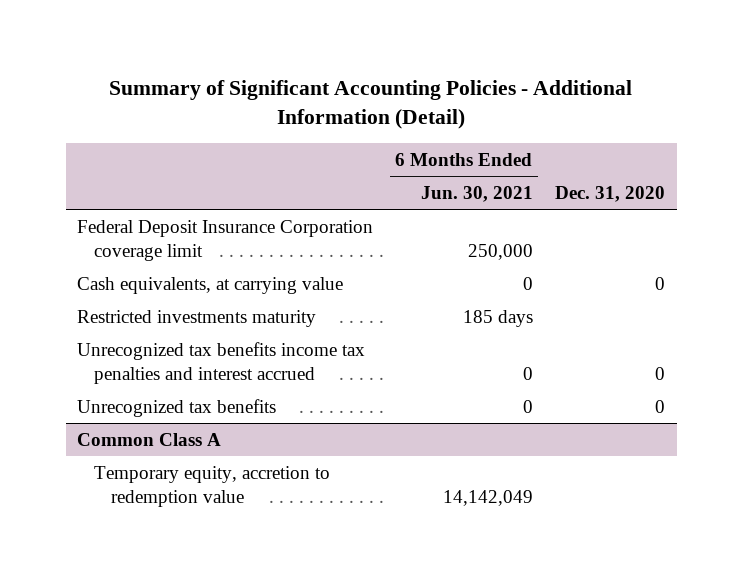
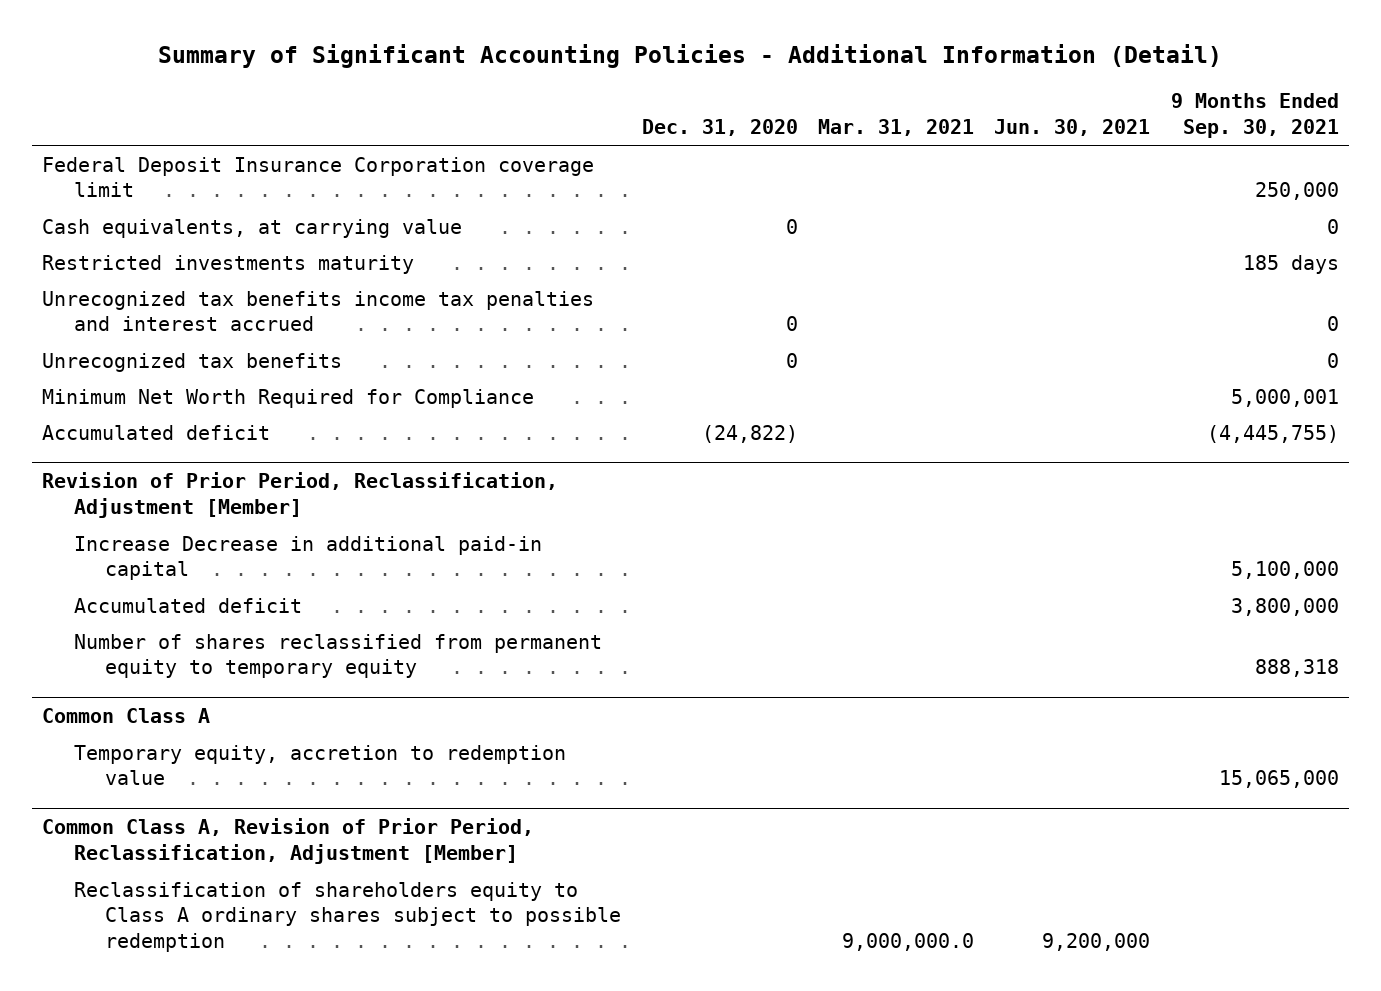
- | 6 Months Ended Jun. 30, 2021 | Dec. 31, 2020
+ | Dec. 31, 2020 | Mar. 31, 2021 | Jun. 30, 2021 | 9 Months Ended Sep. 30, 2021
+ Minimum Net Worth Required for Compliance | | | | 5,000,001
+ Accumulated deficit | (24,822) | | | (4,445,755)
+ Revision of Prior Period, Reclassification, Adjustment [Member]
+ Increase Decrease in additional paid-in capital | | | | 5,100,000
+ Accumulated deficit | | | | 3,800,000
+ Number of shares reclassified from permanent equity to temporary equity | | | | 888,318
+ Common Class A, Revision of Prior Period, Reclassification, Adjustment [Member]
+ Reclassification of shareholders equity to Class A ordinary shares subject to possible redemption | | 9,000,000.0 | 9,200,000 |

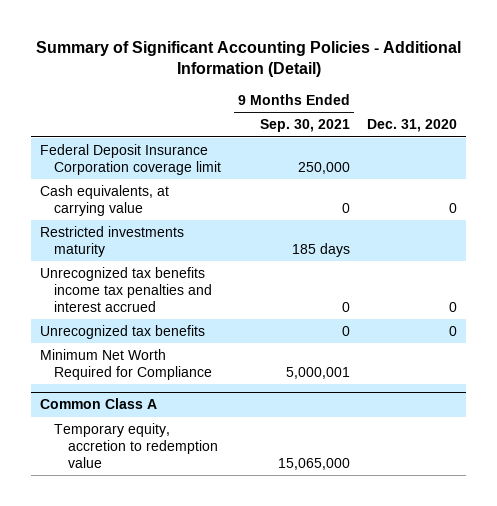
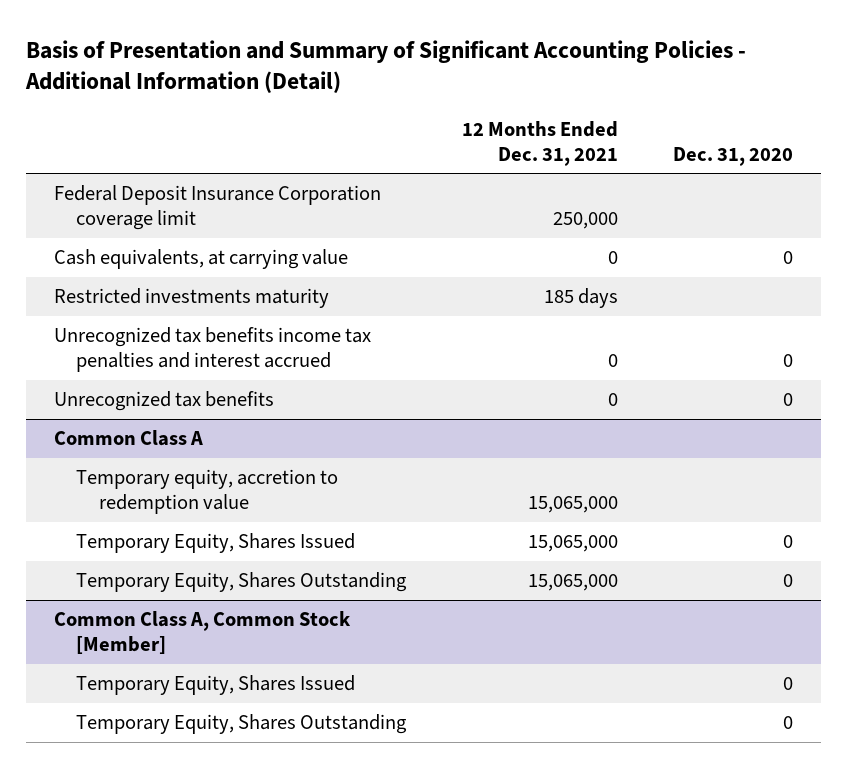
- Summary of Significant Accounting Policies - Additional Information (Detail)
+ Basis of Presentation and Summary of Significant Accounting Policies - Additional Information (Detail)
- | 9 Months Ended Sep. 30, 2021 | Dec. 31, 2020
+ | 12 Months Ended Dec. 31, 2021 | Dec. 31, 2020
- Minimum Net Worth Required for Compliance | 5,000,001 |
@ Common Class A
+ Temporary Equity, Shares Issued | 15,065,000 | 0
+ Temporary Equity, Shares Outstanding | 15,065,000 | 0
+ Common Class A, Common Stock [Member]
+ Temporary Equity, Shares Issued | | 0
+ Temporary Equity, Shares Outstanding | | 0

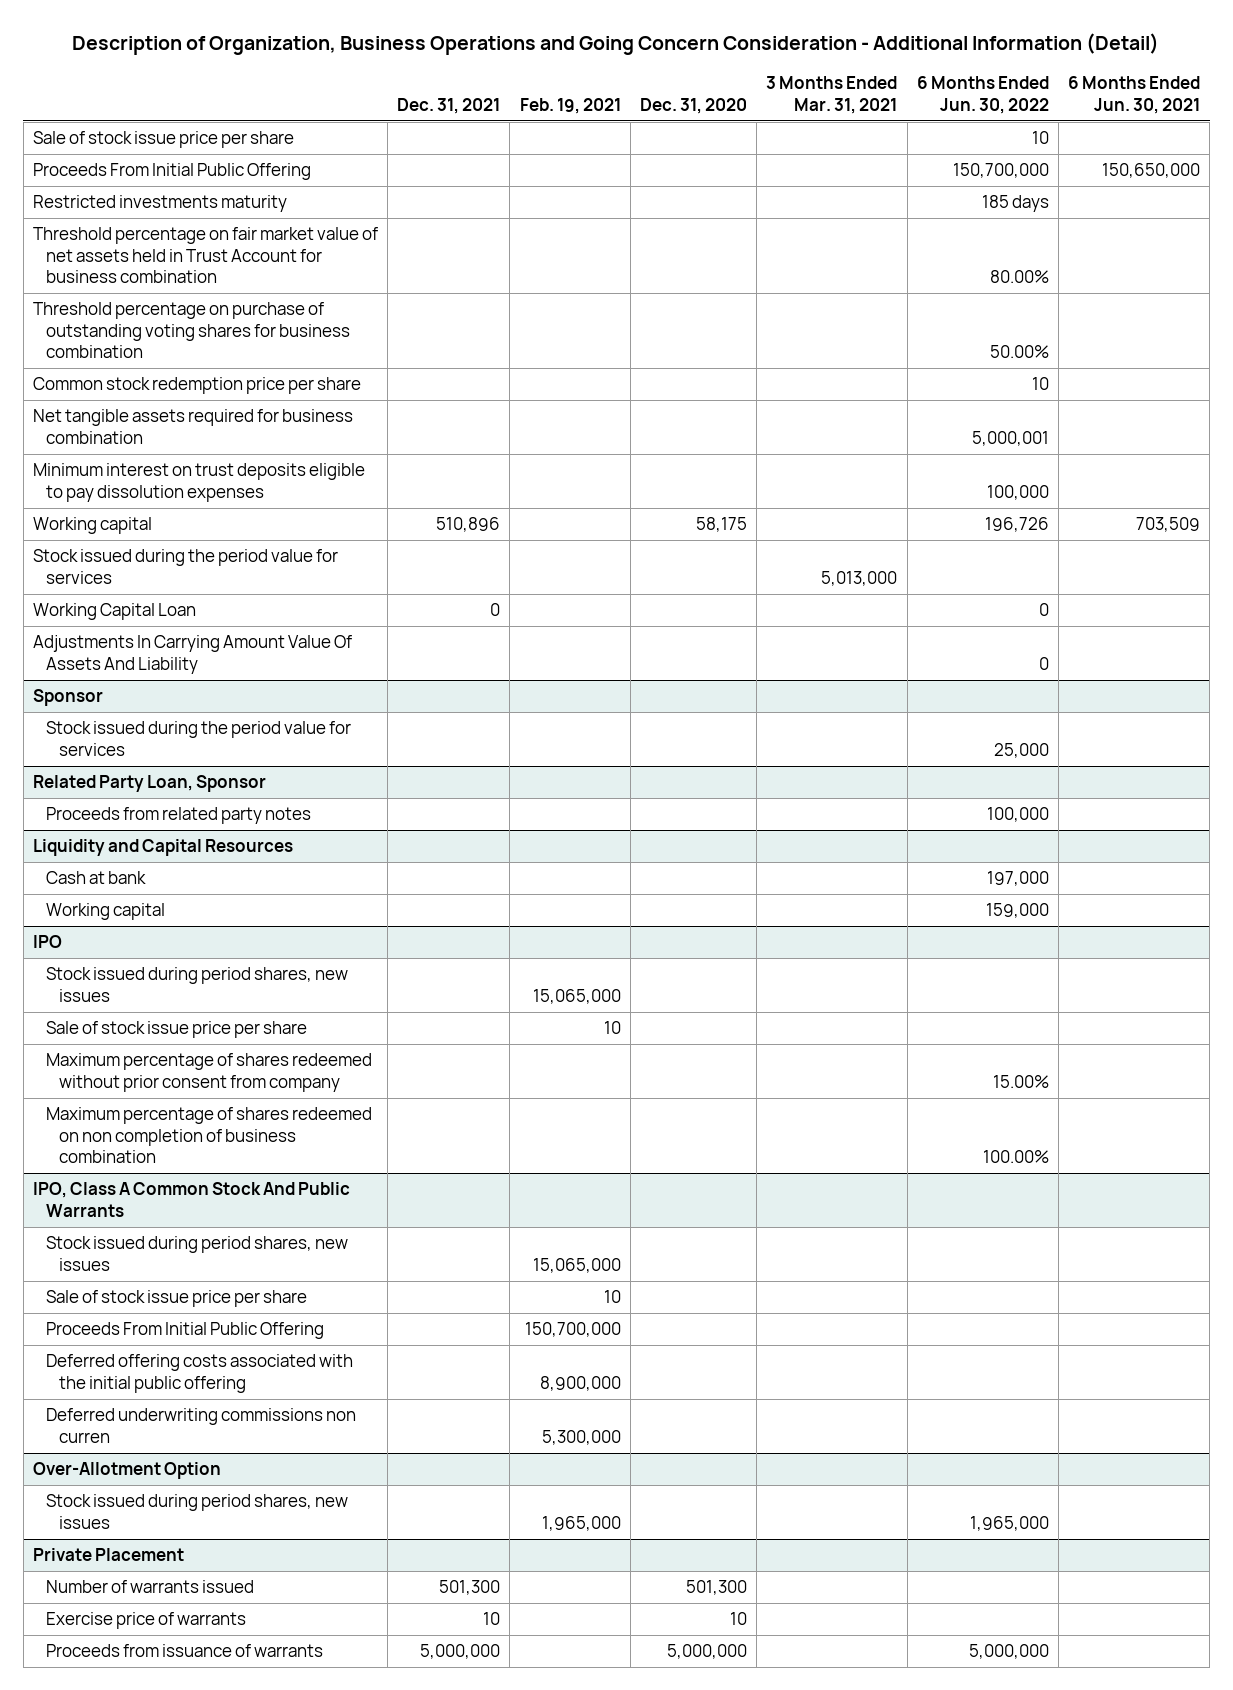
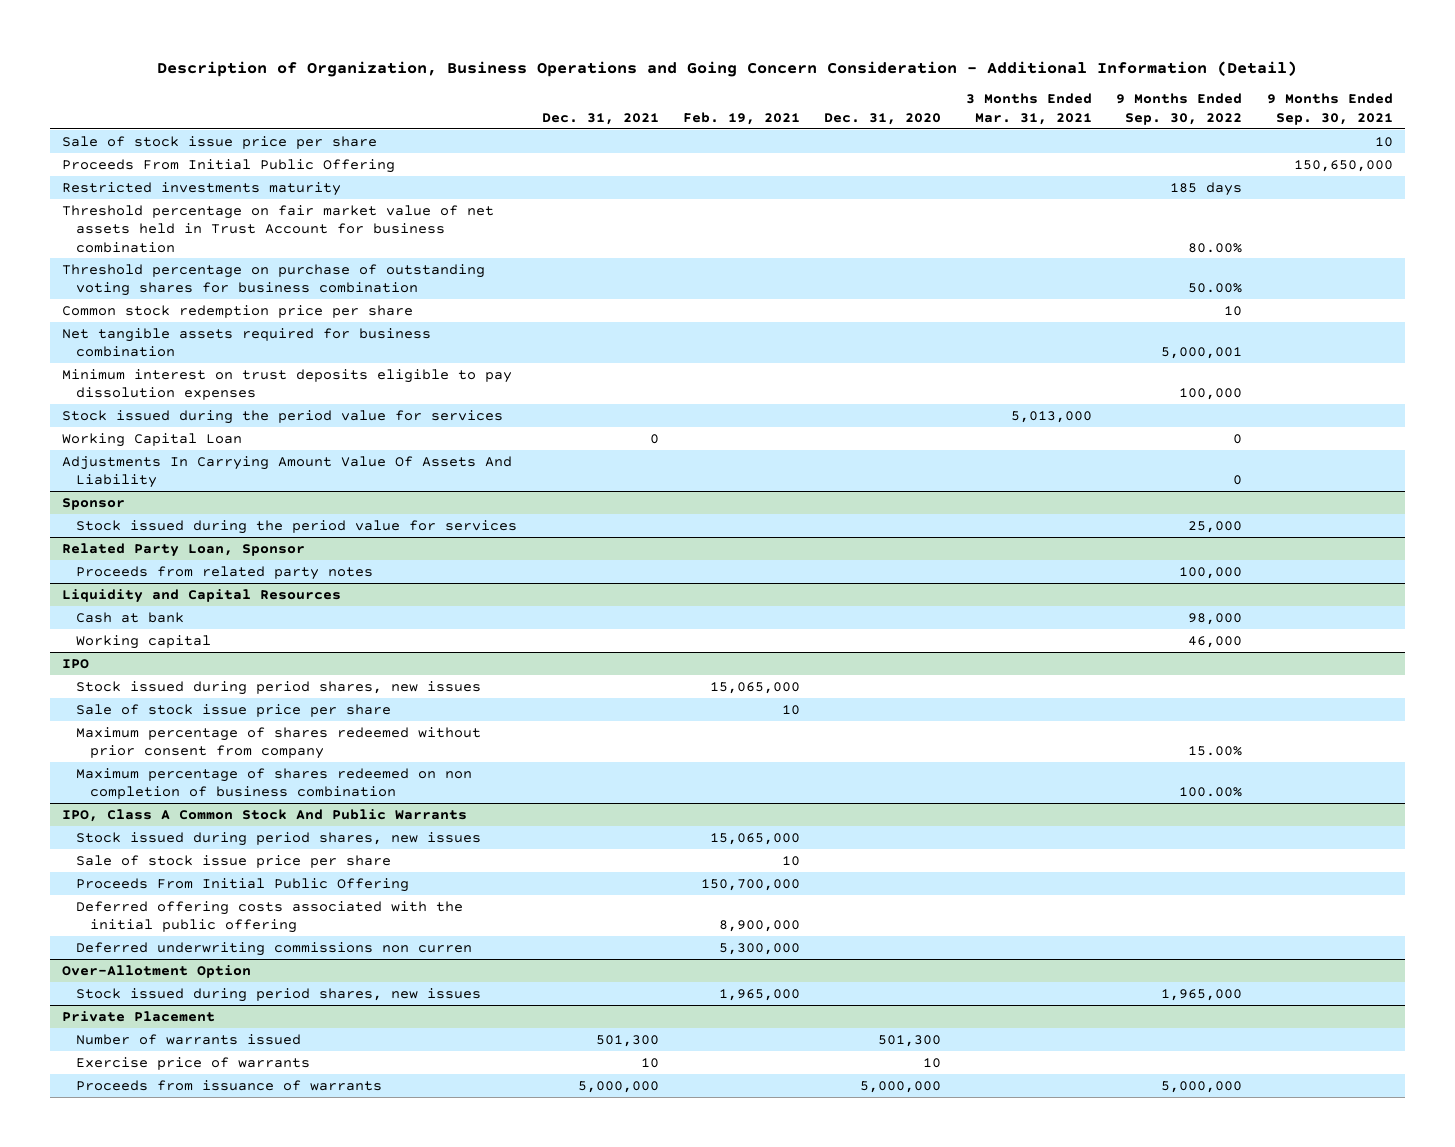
- | Dec. 31, 2021 | Feb. 19, 2021 | Dec. 31, 2020 | 3 Months Ended Mar. 31, 2021 | 6 Months Ended Jun. 30, 2022 | 6 Months Ended Jun. 30, 2021
+ | Dec. 31, 2021 | Feb. 19, 2021 | Dec. 31, 2020 | 3 Months Ended Mar. 31, 2021 | 9 Months Ended Sep. 30, 2022 | 9 Months Ended Sep. 30, 2021
- Working capital | 510,896 | | 58,175 | | 196,726 | 703,509

